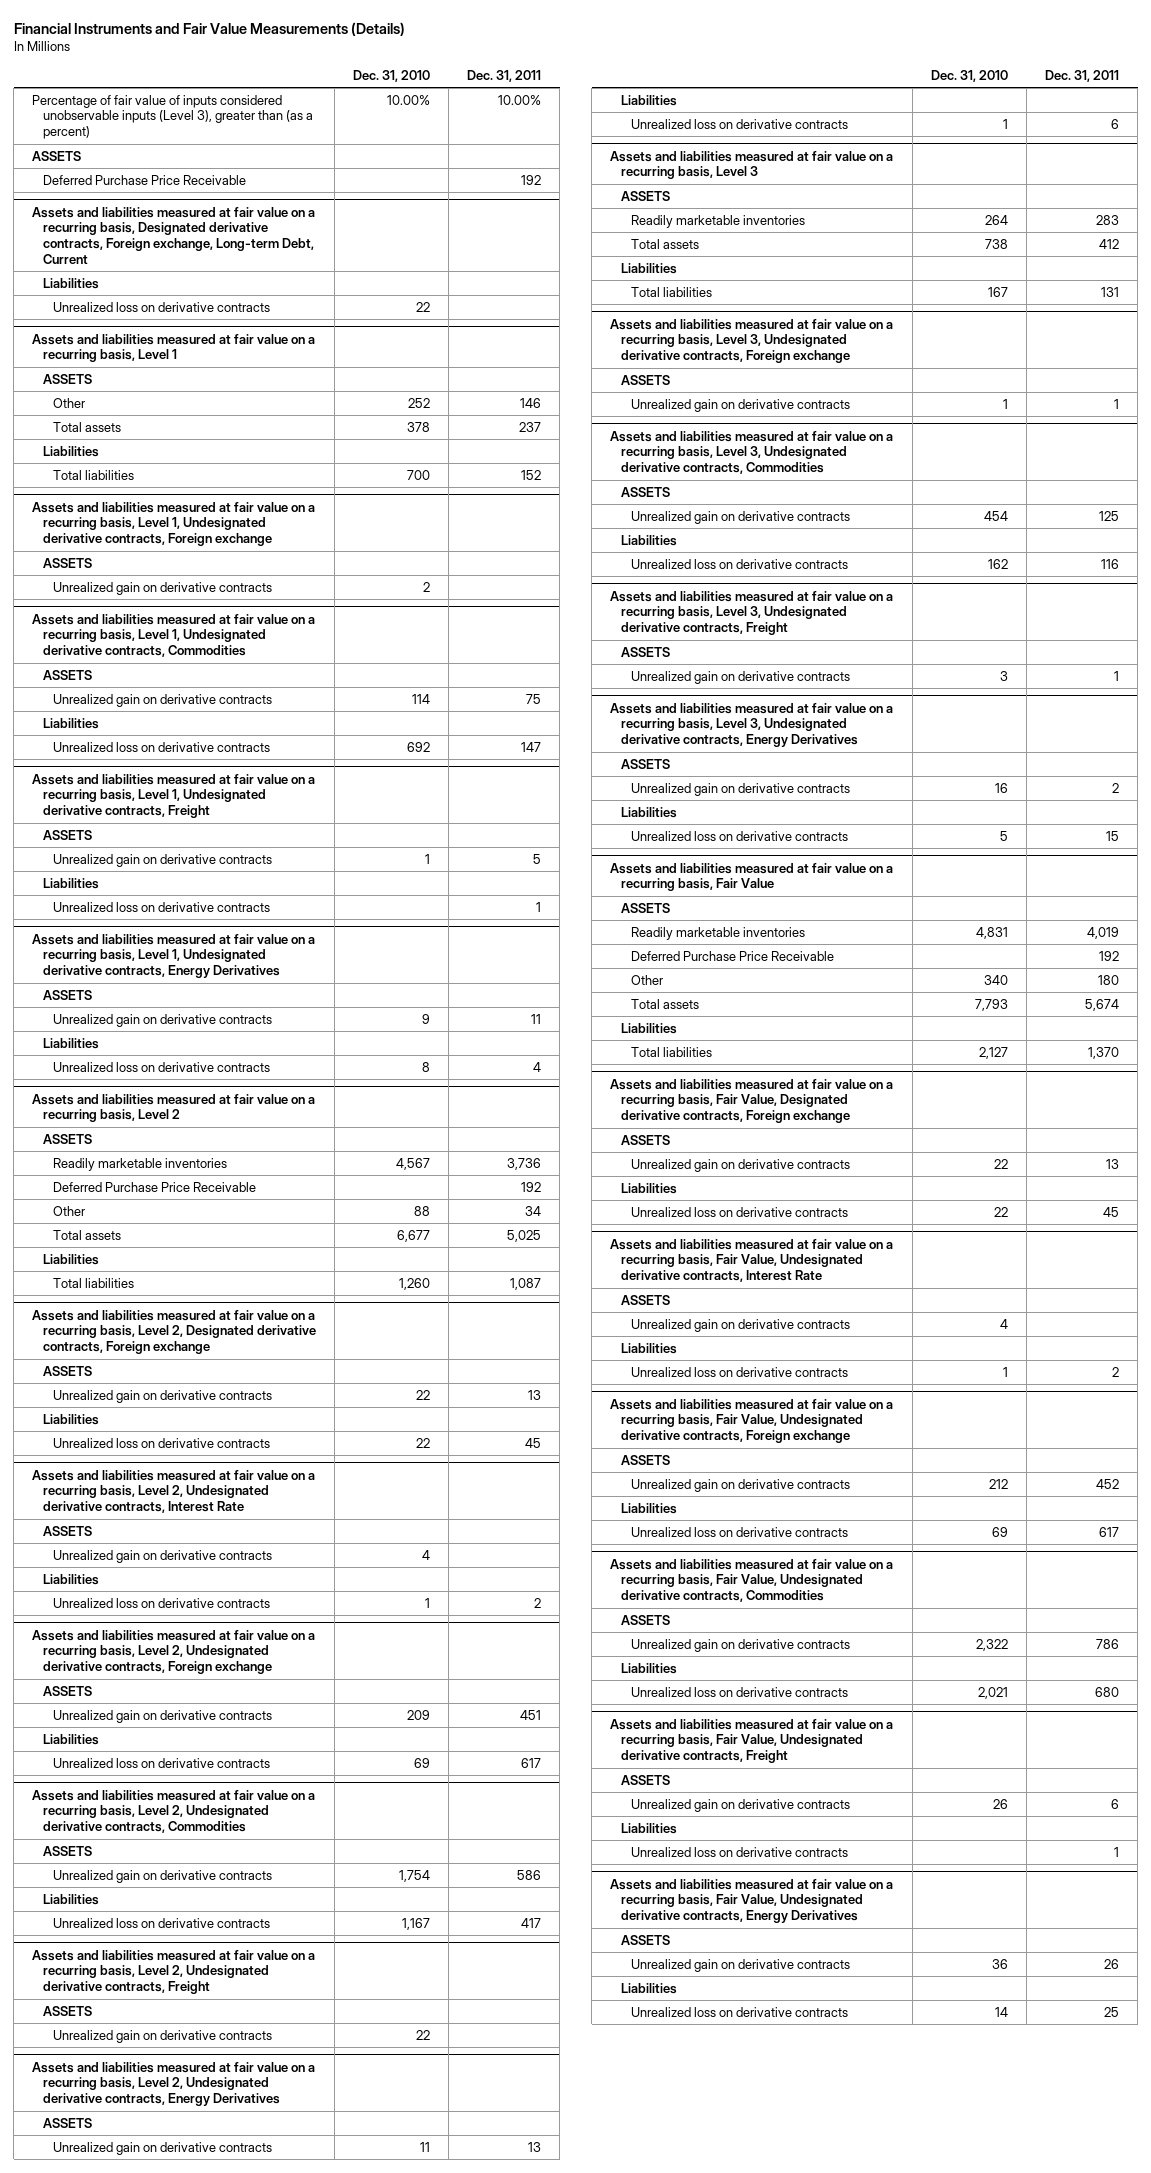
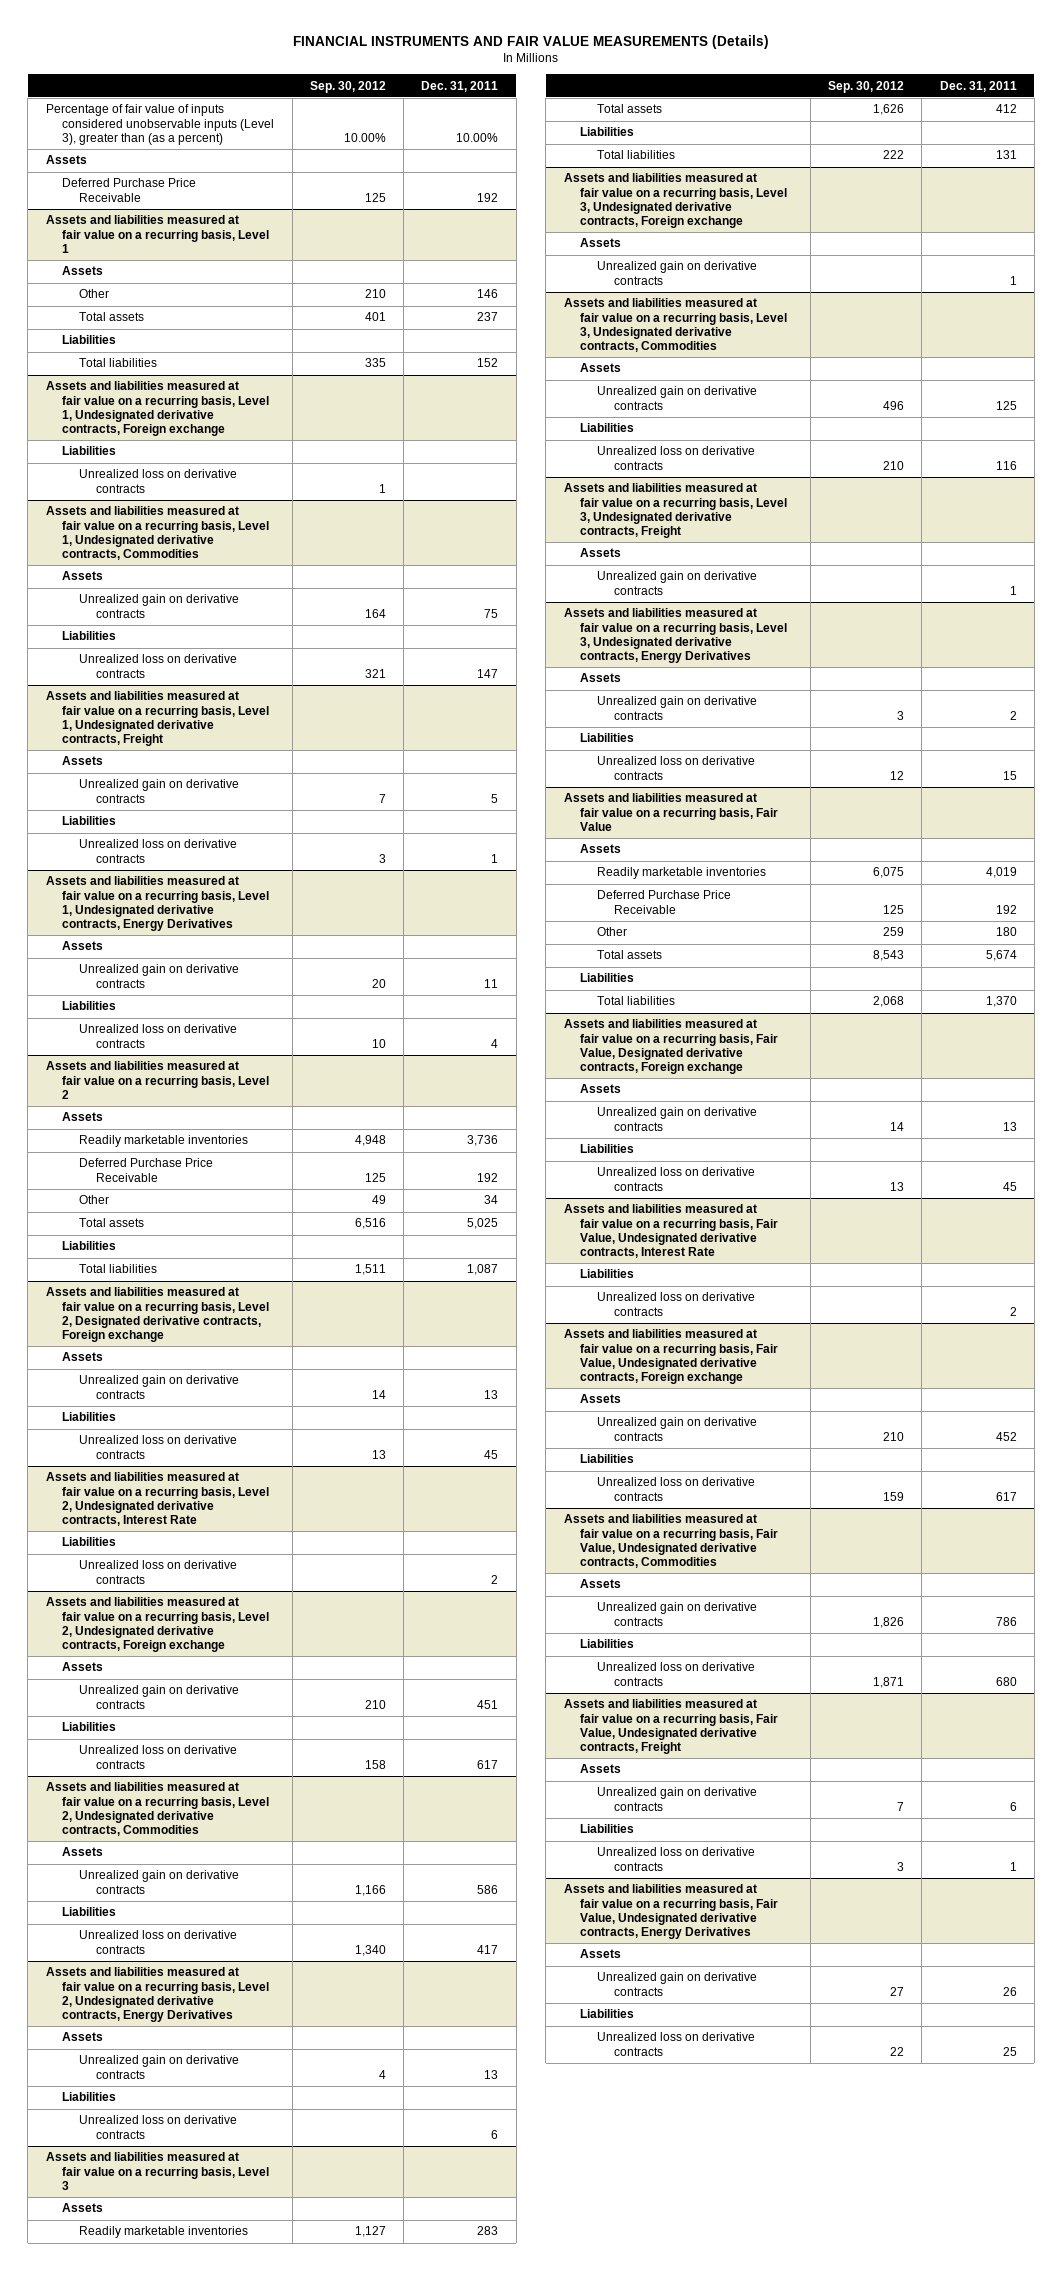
- Financial Instruments and Fair Value Measurements (Details)
+ FINANCIAL INSTRUMENTS AND FAIR VALUE MEASUREMENTS (Details)
- | Dec. 31, 2010 | Dec. 31, 2011
+ | Sep. 30, 2012 | Dec. 31, 2011
- ASSETS
+ Assets
- Assets and liabilities measured at fair value on a recurring basis, Designated derivative contracts, Foreign exchange, Long-term Debt, Current
- Liabilities
- Unrealized loss on derivative contracts | 22 |
@ Assets and liabilities measured at fair value on a recurring basis, Level 1
- ASSETS
+ Assets
@ Assets and liabilities measured at fair value on a recurring basis, Level 1, Undesignated derivative contracts, Foreign exchange
- ASSETS
- Unrealized gain on derivative contracts | 2 |
+ Liabilities
+ Unrealized loss on derivative contracts | 1 |
@ Assets and liabilities measured at fair value on a recurring basis, Level 1, Undesignated derivative contracts, Commodities
- ASSETS
+ Assets
@ Assets and liabilities measured at fair value on a recurring basis, Level 1, Undesignated derivative contracts, Freight
- ASSETS
+ Assets
@ Assets and liabilities measured at fair value on a recurring basis, Level 1, Undesignated derivative contracts, Energy Derivatives
- ASSETS
+ Assets
@ Assets and liabilities measured at fair value on a recurring basis, Level 2
- ASSETS
+ Assets
@ Assets and liabilities measured at fair value on a recurring basis, Level 2, Designated derivative contracts, Foreign exchange
- ASSETS
+ Assets
@ Assets and liabilities measured at fair value on a recurring basis, Level 2, Undesignated derivative contracts, Interest Rate
- ASSETS
- Unrealized gain on derivative contracts | 4 |
@ Assets and liabilities measured at fair value on a recurring basis, Level 2, Undesignated derivative contracts, Foreign exchange
- ASSETS
+ Assets
@ Assets and liabilities measured at fair value on a recurring basis, Level 2, Undesignated derivative contracts, Commodities
- ASSETS
+ Assets
- Assets and liabilities measured at fair value on a recurring basis, Level 2, Undesignated derivative contracts, Freight
- ASSETS
- Unrealized gain on derivative contracts | 22 |
@ Assets and liabilities measured at fair value on a recurring basis, Level 2, Undesignated derivative contracts, Energy Derivatives
- ASSETS
+ Assets
@ Assets and liabilities measured at fair value on a recurring basis, Level 3
- ASSETS
+ Assets
@ Assets and liabilities measured at fair value on a recurring basis, Level 3, Undesignated derivative contracts, Foreign exchange
- ASSETS
+ Assets
@ Assets and liabilities measured at fair value on a recurring basis, Level 3, Undesignated derivative contracts, Commodities
- ASSETS
+ Assets
@ Assets and liabilities measured at fair value on a recurring basis, Level 3, Undesignated derivative contracts, Freight
- ASSETS
+ Assets
@ Assets and liabilities measured at fair value on a recurring basis, Level 3, Undesignated derivative contracts, Energy Derivatives
- ASSETS
+ Assets
@ Assets and liabilities measured at fair value on a recurring basis, Fair Value
- ASSETS
+ Assets
@ Assets and liabilities measured at fair value on a recurring basis, Fair Value, Designated derivative contracts, Foreign exchange
- ASSETS
+ Assets
@ Assets and liabilities measured at fair value on a recurring basis, Fair Value, Undesignated derivative contracts, Interest Rate
- ASSETS
- Unrealized gain on derivative contracts | 4 |
@ Assets and liabilities measured at fair value on a recurring basis, Fair Value, Undesignated derivative contracts, Foreign exchange
- ASSETS
+ Assets
@ Assets and liabilities measured at fair value on a recurring basis, Fair Value, Undesignated derivative contracts, Commodities
- ASSETS
+ Assets
@ Assets and liabilities measured at fair value on a recurring basis, Fair Value, Undesignated derivative contracts, Freight
- ASSETS
+ Assets
@ Assets and liabilities measured at fair value on a recurring basis, Fair Value, Undesignated derivative contracts, Energy Derivatives
- ASSETS
+ Assets

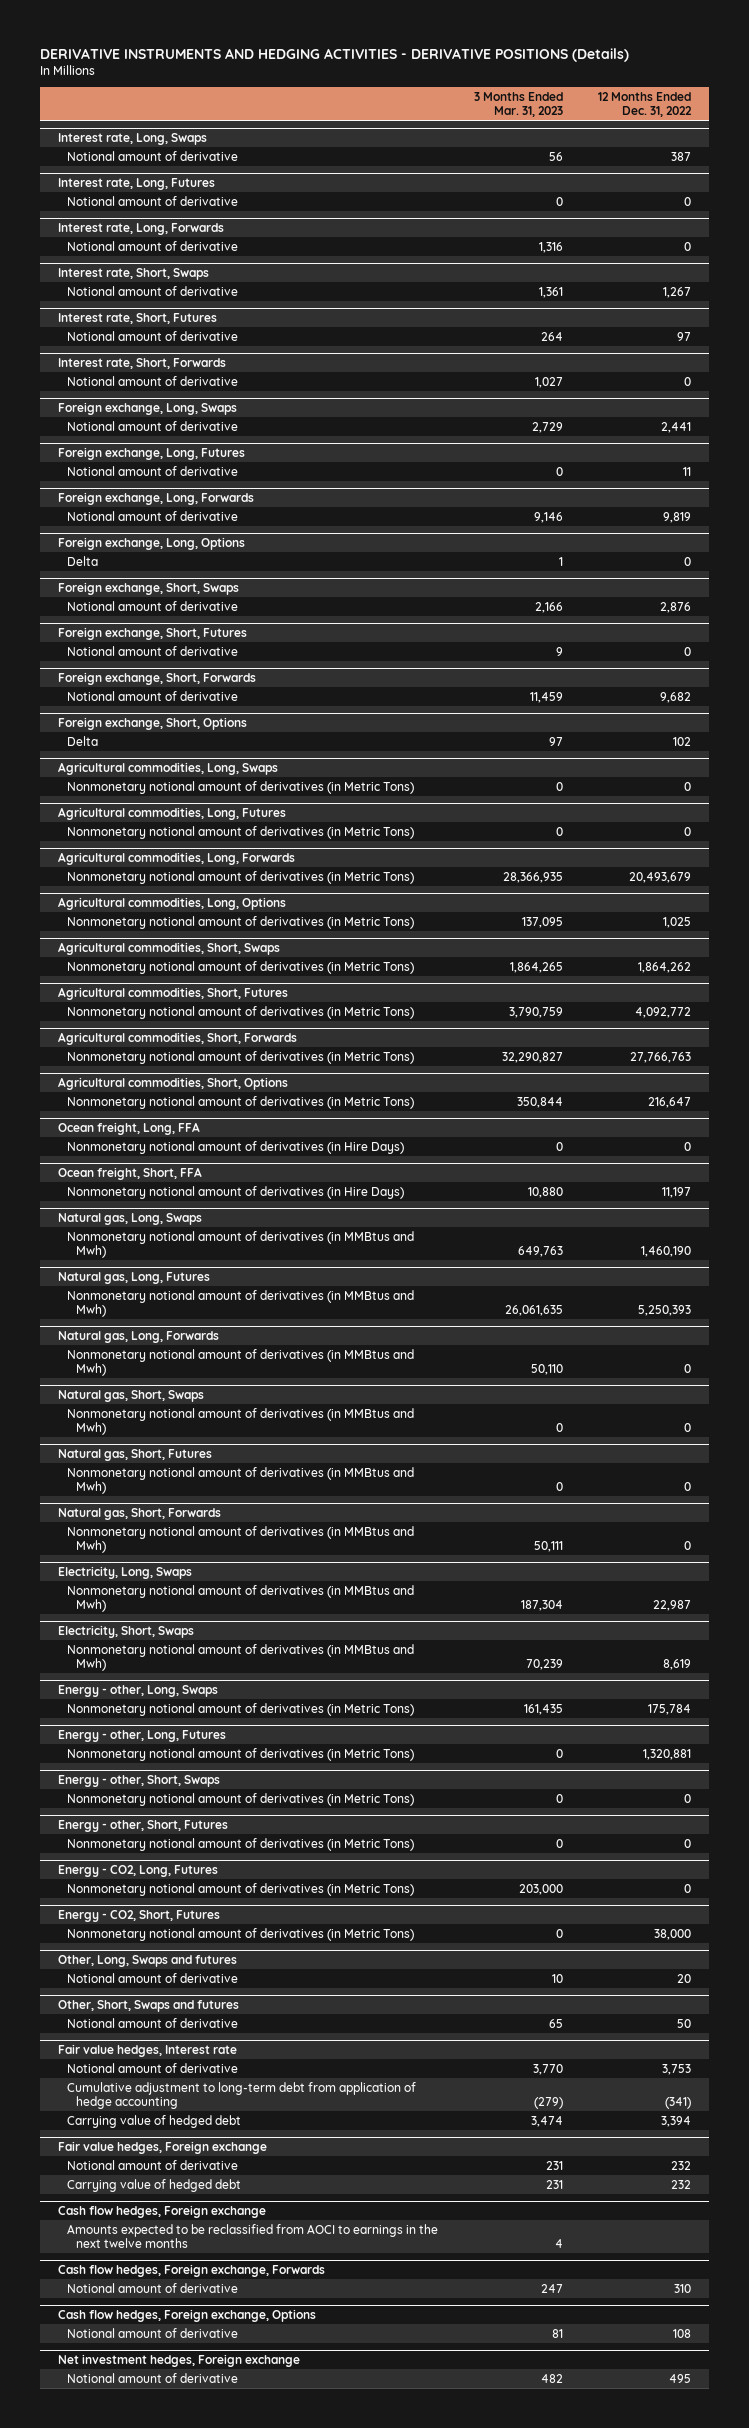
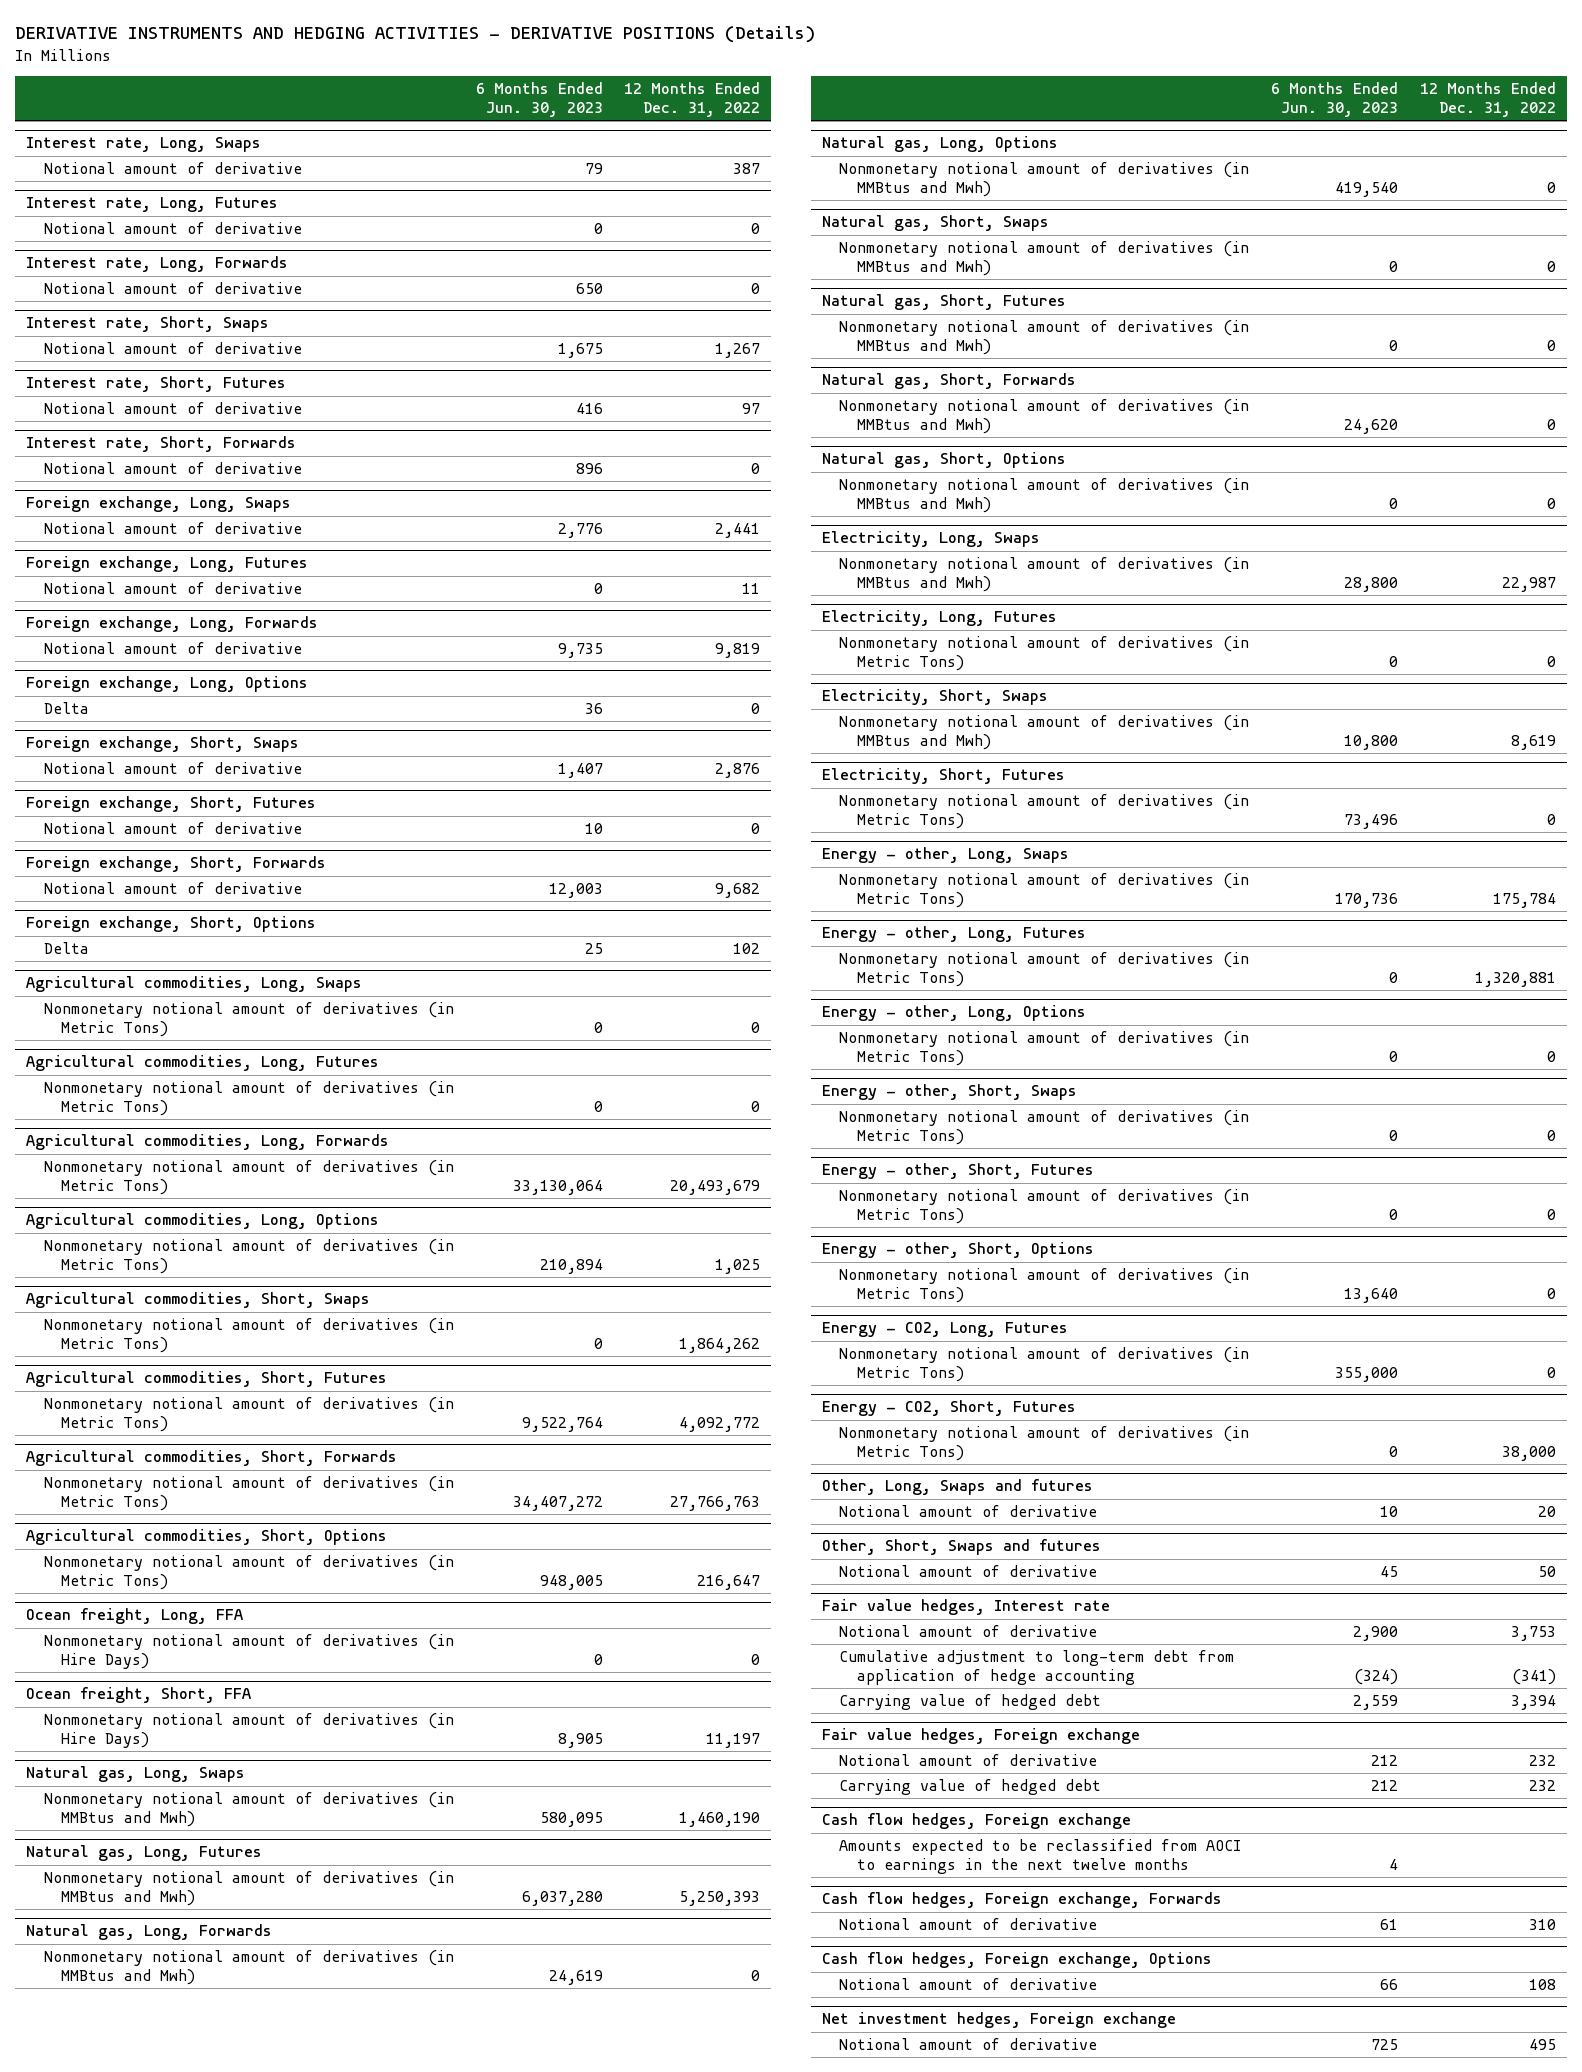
- | 3 Months Ended Mar. 31, 2023 | 12 Months Ended Dec. 31, 2022
+ | 6 Months Ended Jun. 30, 2023 | 12 Months Ended Dec. 31, 2022
+ Natural gas, Long, Options
+ Nonmonetary notional amount of derivatives (in MMBtus and Mwh) | 419,540 | 0
+ Natural gas, Short, Options
+ Nonmonetary notional amount of derivatives (in MMBtus and Mwh) | 0 | 0
+ Electricity, Long, Futures
+ Nonmonetary notional amount of derivatives (in Metric Tons) | 0 | 0
+ Electricity, Short, Futures
+ Nonmonetary notional amount of derivatives (in Metric Tons) | 73,496 | 0
+ Energy - other, Long, Options
+ Nonmonetary notional amount of derivatives (in Metric Tons) | 0 | 0
+ Energy - other, Short, Options
+ Nonmonetary notional amount of derivatives (in Metric Tons) | 13,640 | 0

